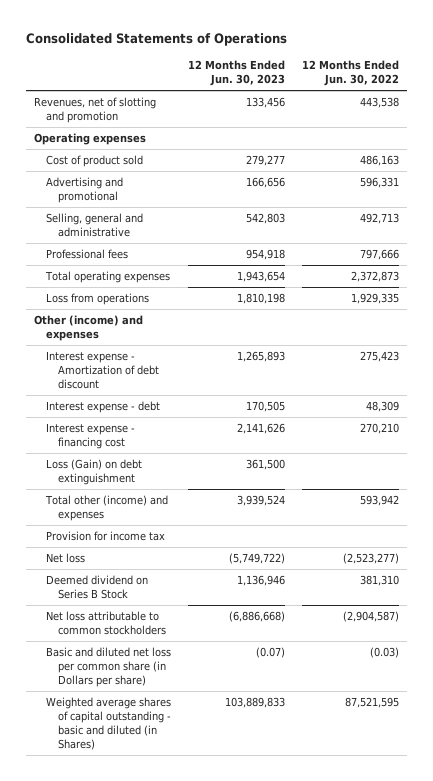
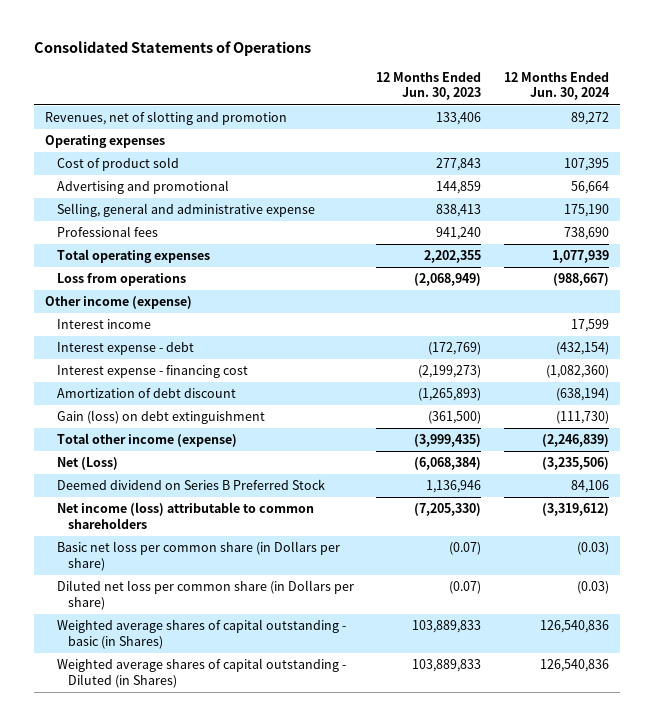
- | 12 Months Ended Jun. 30, 2023 | 12 Months Ended Jun. 30, 2022
+ | 12 Months Ended Jun. 30, 2023 | 12 Months Ended Jun. 30, 2024
- Revenues, net of slotting and promotion | 133,456 | 443,538
+ Revenues, net of slotting and promotion | 133,406 | 89,272
- Cost of product sold | 279,277 | 486,163
- Advertising and promotional | 166,656 | 596,331
- Selling, general and administrative | 542,803 | 492,713
- Professional fees | 954,918 | 797,666
- Total operating expenses | 1,943,654 | 2,372,873
- Loss from operations | 1,810,198 | 1,929,335
- Other (income) and expenses
- Interest expense - Amortization of debt discount | 1,265,893 | 275,423
- Interest expense - debt | 170,505 | 48,309
- Interest expense - financing cost | 2,141,626 | 270,210
- Loss (Gain) on debt extinguishment | 361,500 |
- Total other (income) and expenses | 3,939,524 | 593,942
- Provision for income tax
- Net loss | (5,749,722) | (2,523,277)
- Deemed dividend on Series B Stock | 1,136,946 | 381,310
- Net loss attributable to common stockholders | (6,886,668) | (2,904,587)
- Basic and diluted net loss per common share (in Dollars per share) | (0.07) | (0.03)
- Weighted average shares of capital outstanding - basic and diluted (in Shares) | 103,889,833 | 87,521,595
+ Cost of product sold | 277,843 | 107,395
+ Advertising and promotional | 144,859 | 56,664
+ Selling, general and administrative expense | 838,413 | 175,190
+ Professional fees | 941,240 | 738,690
+ Total operating expenses | 2,202,355 | 1,077,939
+ Loss from operations | (2,068,949) | (988,667)
+ Other income (expense)
+ Interest income | | 17,599
+ Interest expense - debt | (172,769) | (432,154)
+ Interest expense - financing cost | (2,199,273) | (1,082,360)
+ Amortization of debt discount | (1,265,893) | (638,194)
+ Gain (loss) on debt extinguishment | (361,500) | (111,730)
+ Total other income (expense) | (3,999,435) | (2,246,839)
+ Net (Loss) | (6,068,384) | (3,235,506)
+ Deemed dividend on Series B Preferred Stock | 1,136,946 | 84,106
+ Net income (loss) attributable to common shareholders | (7,205,330) | (3,319,612)
+ Basic net loss per common share (in Dollars per share) | (0.07) | (0.03)
+ Diluted net loss per common share (in Dollars per share) | (0.07) | (0.03)
+ Weighted average shares of capital outstanding - basic (in Shares) | 103,889,833 | 126,540,836
+ Weighted average shares of capital outstanding - Diluted (in Shares) | 103,889,833 | 126,540,836

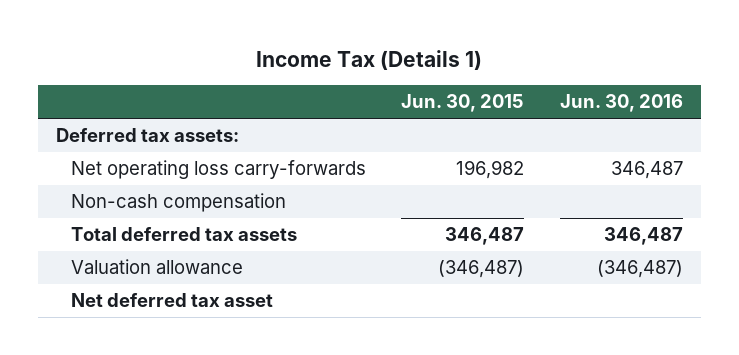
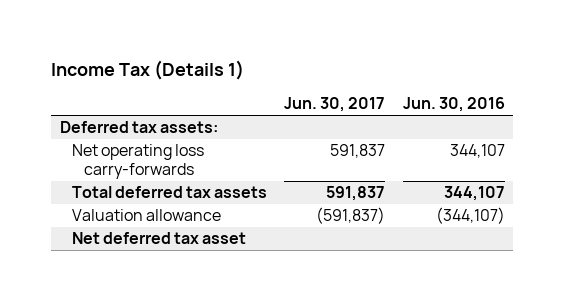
- | Jun. 30, 2015 | Jun. 30, 2016
+ | Jun. 30, 2017 | Jun. 30, 2016
- Net operating loss carry-forwards | 196,982 | 346,487
- Non-cash compensation
- Total deferred tax assets | 346,487 | 346,487
- Valuation allowance | (346,487) | (346,487)
+ Net operating loss carry-forwards | 591,837 | 344,107
+ Total deferred tax assets | 591,837 | 344,107
+ Valuation allowance | (591,837) | (344,107)

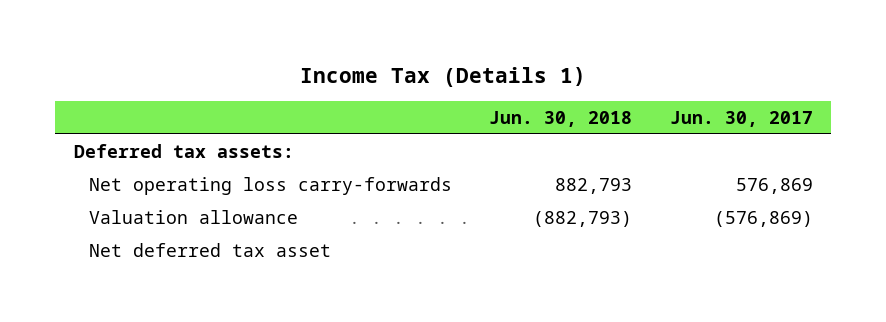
- | Jun. 30, 2017 | Jun. 30, 2016
+ | Jun. 30, 2018 | Jun. 30, 2017
- Net operating loss carry-forwards | 591,837 | 344,107
- Total deferred tax assets | 591,837 | 344,107
- Valuation allowance | (591,837) | (344,107)
+ Net operating loss carry-forwards | 882,793 | 576,869
+ Valuation allowance | (882,793) | (576,869)

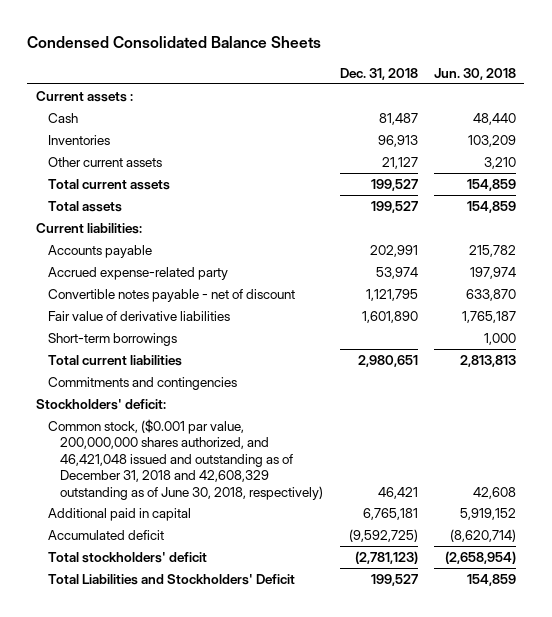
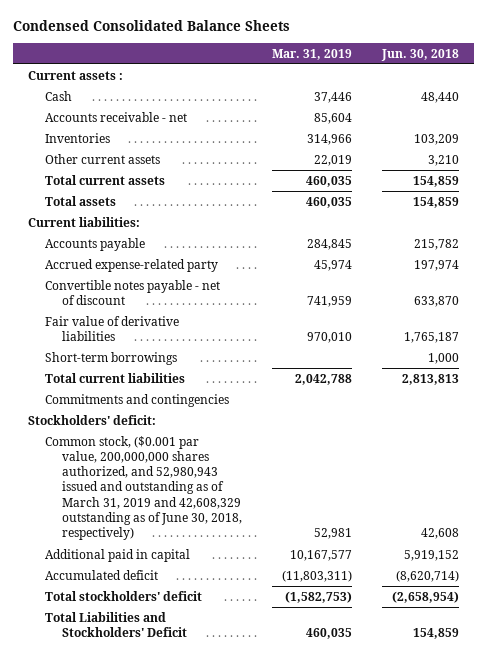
- | Dec. 31, 2018 | Jun. 30, 2018
+ | Mar. 31, 2019 | Jun. 30, 2018
+ Accounts receivable - net | 85,604 |
- Common stock, ($0.001 par value, 200,000,000 shares authorized, and 46,421,048 issued and outstanding as of December 31, 2018 and 42,608,329 outstanding as of June 30, 2018, respectively) | 46,421 | 42,608
+ Common stock, ($0.001 par value, 200,000,000 shares authorized, and 52,980,943 issued and outstanding as of March 31, 2019 and 42,608,329 outstanding as of June 30, 2018, respectively) | 52,981 | 42,608

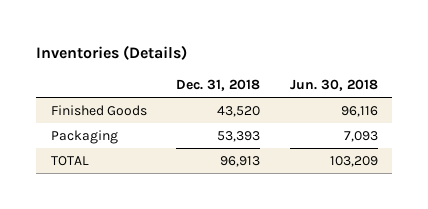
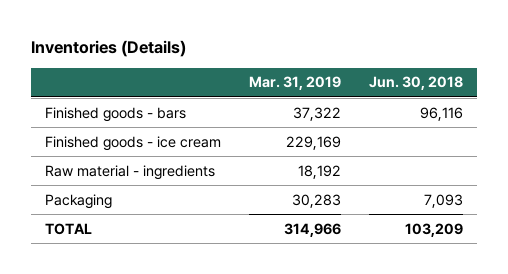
- | Dec. 31, 2018 | Jun. 30, 2018
+ | Mar. 31, 2019 | Jun. 30, 2018
- Finished Goods | 43,520 | 96,116
+ Finished goods - bars | 37,322 | 96,116
+ Finished goods - ice cream | 229,169 |
+ Raw material - ingredients | 18,192 |

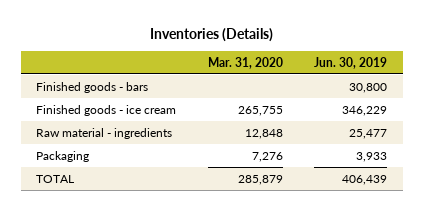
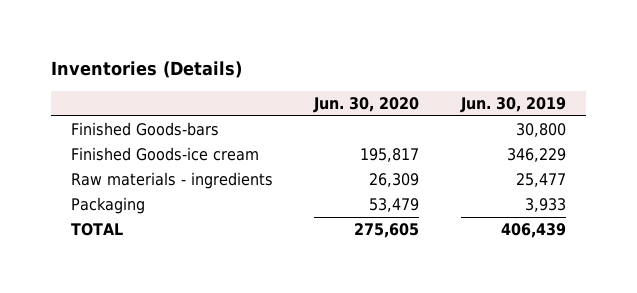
- | Mar. 31, 2020 | Jun. 30, 2019
+ | Jun. 30, 2020 | Jun. 30, 2019
- Finished goods - bars | | 30,800
- Finished goods - ice cream | 265,755 | 346,229
- Raw material - ingredients | 12,848 | 25,477
+ Finished Goods-bars | | 30,800
+ Finished Goods-ice cream | 195,817 | 346,229
+ Raw materials - ingredients | 26,309 | 25,477

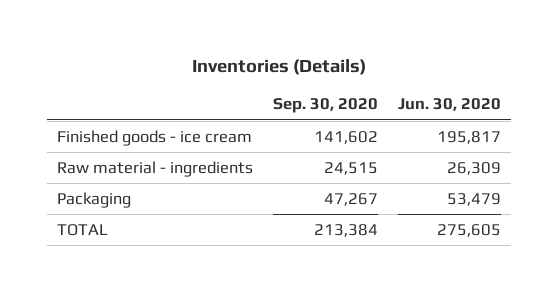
- | Jun. 30, 2020 | Jun. 30, 2019
+ | Sep. 30, 2020 | Jun. 30, 2020
- Finished Goods-bars | | 30,800
- Finished Goods-ice cream | 195,817 | 346,229
- Raw materials - ingredients | 26,309 | 25,477
+ Finished goods - ice cream | 141,602 | 195,817
+ Raw material - ingredients | 24,515 | 26,309

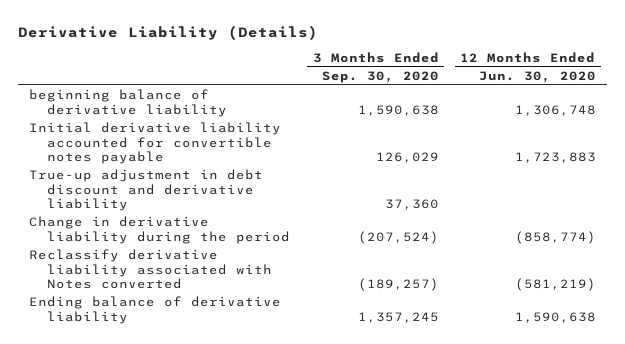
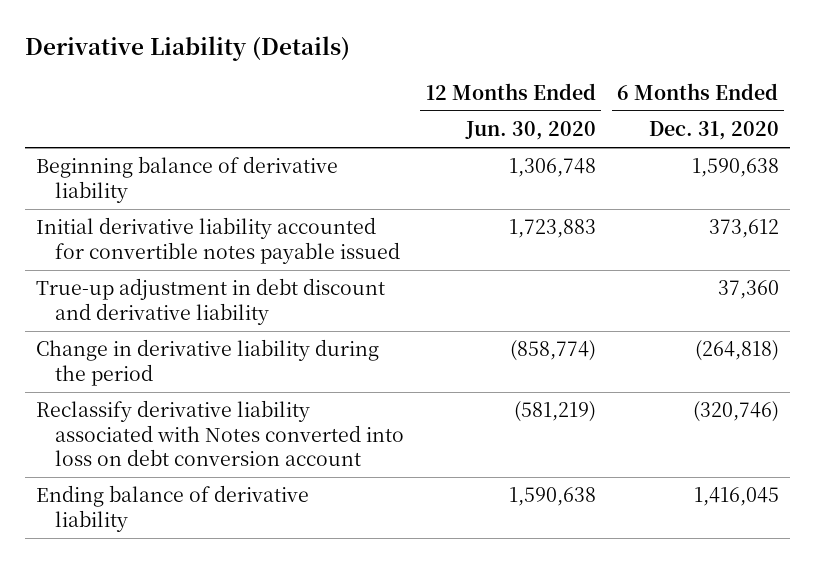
- | 3 Months Ended Sep. 30, 2020 | 12 Months Ended Jun. 30, 2020
+ | 12 Months Ended Jun. 30, 2020 | 6 Months Ended Dec. 31, 2020
- beginning balance of derivative liability | 1,590,638 | 1,306,748
- Initial derivative liability accounted for convertible notes payable | 126,029 | 1,723,883
+ Beginning balance of derivative liability | 1,306,748 | 1,590,638
+ Initial derivative liability accounted for convertible notes payable issued | 1,723,883 | 373,612
- Reclassify derivative liability associated with Notes converted | (189,257) | (581,219)
+ Reclassify derivative liability associated with Notes converted into loss on debt conversion account | (581,219) | (320,746)

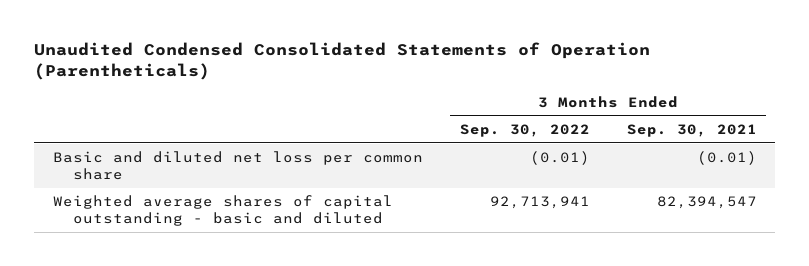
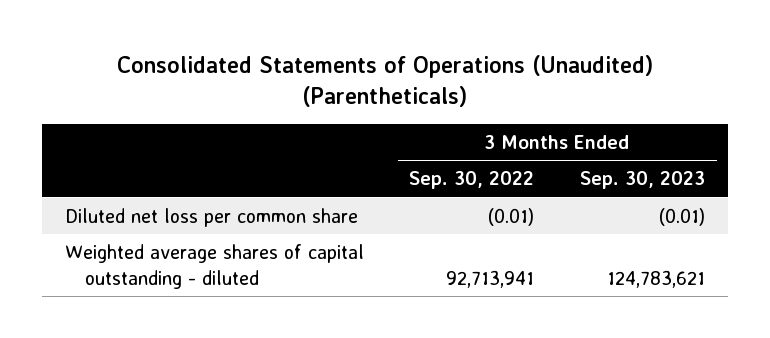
- Unaudited Condensed Consolidated Statements of Operation (Parentheticals)
+ Consolidated Statements of Operations (Unaudited) (Parentheticals)
- | 3 Months Ended Sep. 30, 2022 | 3 Months Ended Sep. 30, 2021
+ | 3 Months Ended Sep. 30, 2022 | 3 Months Ended Sep. 30, 2023
- Basic and diluted net loss per common share | (0.01) | (0.01)
- Weighted average shares of capital outstanding - basic and diluted | 92,713,941 | 82,394,547
+ Diluted net loss per common share | (0.01) | (0.01)
+ Weighted average shares of capital outstanding - diluted | 92,713,941 | 124,783,621

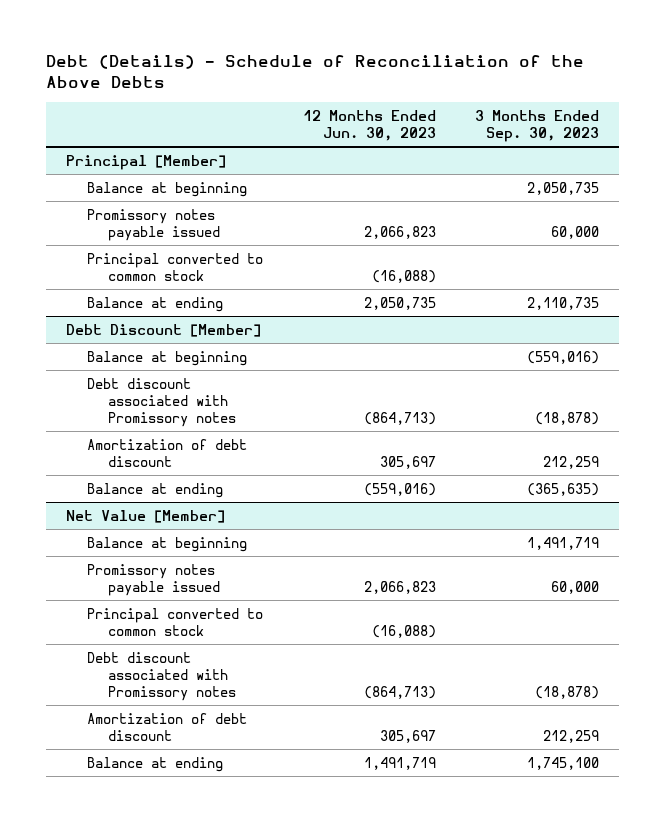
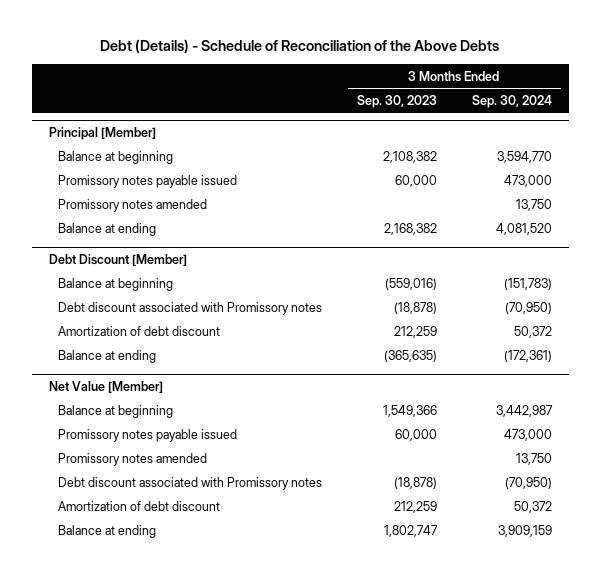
- | 12 Months Ended Jun. 30, 2023 | 3 Months Ended Sep. 30, 2023
+ | 3 Months Ended Sep. 30, 2023 | 3 Months Ended Sep. 30, 2024
@ Principal [Member]
- Balance at beginning | | 2,050,735
+ Balance at beginning | 2,108,382 | 3,594,770
- Principal converted to common stock | (16,088) |
- Balance at ending | 2,050,735 | 2,110,735
+ Promissory notes amended | | 13,750
+ Balance at ending | 2,168,382 | 4,081,520
@ Net Value [Member]
- Balance at beginning | | 1,491,719
+ Balance at beginning | 1,549,366 | 3,442,987
- Principal converted to common stock | (16,088) |
+ Promissory notes amended | | 13,750
- Balance at ending | 1,491,719 | 1,745,100
+ Balance at ending | 1,802,747 | 3,909,159

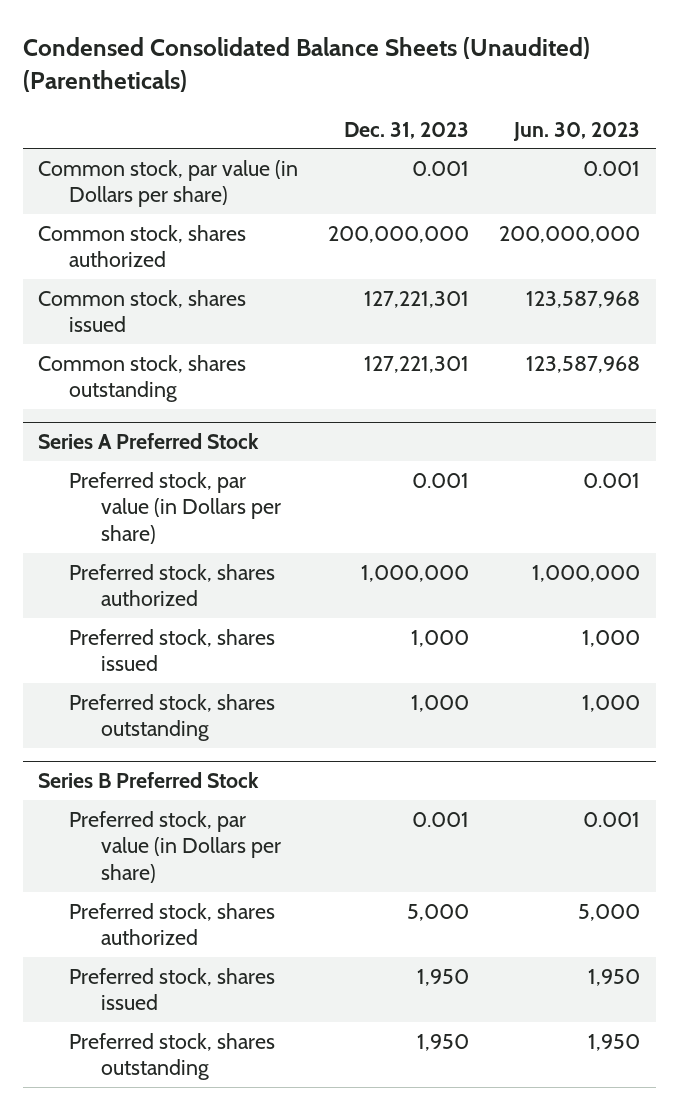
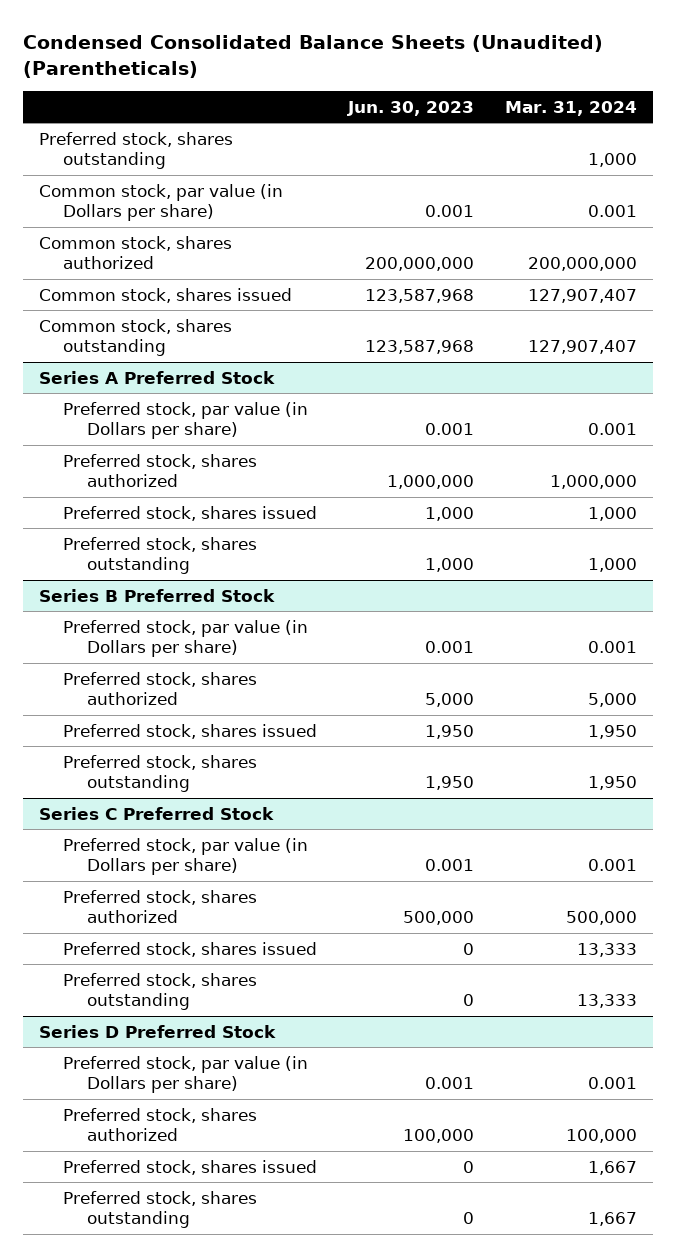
- | Dec. 31, 2023 | Jun. 30, 2023
+ | Jun. 30, 2023 | Mar. 31, 2024
+ Preferred stock, shares outstanding | | 1,000
+ Series C Preferred Stock
+ Preferred stock, par value (in Dollars per share) | 0.001 | 0.001
+ Preferred stock, shares authorized | 500,000 | 500,000
+ Preferred stock, shares issued | 0 | 13,333
+ Preferred stock, shares outstanding | 0 | 13,333
+ Series D Preferred Stock
+ Preferred stock, par value (in Dollars per share) | 0.001 | 0.001
+ Preferred stock, shares authorized | 100,000 | 100,000
+ Preferred stock, shares issued | 0 | 1,667
+ Preferred stock, shares outstanding | 0 | 1,667

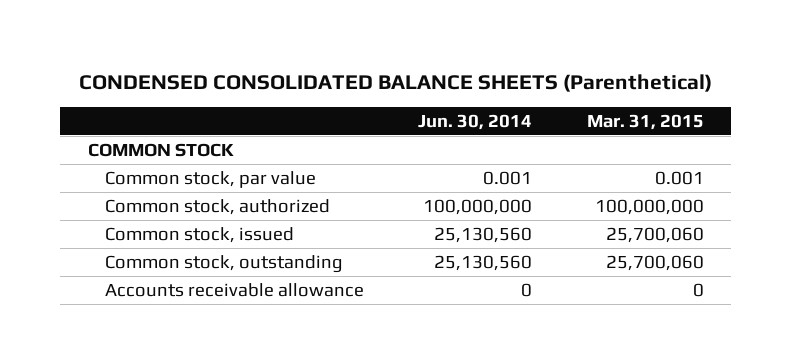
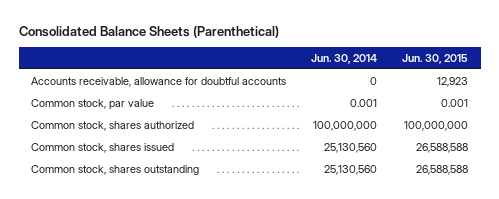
- CONDENSED CONSOLIDATED BALANCE SHEETS (Parenthetical)
+ Consolidated Balance Sheets (Parenthetical)
- | Jun. 30, 2014 | Mar. 31, 2015
+ | Jun. 30, 2014 | Jun. 30, 2015
- COMMON STOCK
+ Accounts receivable, allowance for doubtful accounts | 0 | 12,923
- Common stock, authorized | 100,000,000 | 100,000,000
- Common stock, issued | 25,130,560 | 25,700,060
- Common stock, outstanding | 25,130,560 | 25,700,060
- Accounts receivable allowance | 0 | 0
+ Common stock, shares authorized | 100,000,000 | 100,000,000
+ Common stock, shares issued | 25,130,560 | 26,588,588
+ Common stock, shares outstanding | 25,130,560 | 26,588,588

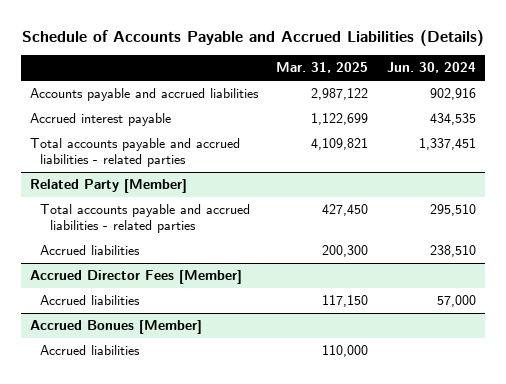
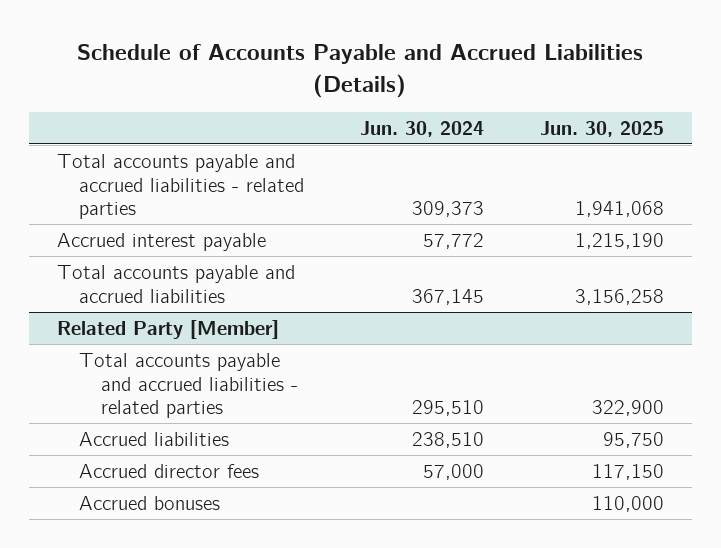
- | Mar. 31, 2025 | Jun. 30, 2024
+ | Jun. 30, 2024 | Jun. 30, 2025
- Accounts payable and accrued liabilities | 2,987,122 | 902,916
- Accrued interest payable | 1,122,699 | 434,535
- Total accounts payable and accrued liabilities - related parties | 4,109,821 | 1,337,451
+ Total accounts payable and accrued liabilities - related parties | 309,373 | 1,941,068
+ Accrued interest payable | 57,772 | 1,215,190
+ Total accounts payable and accrued liabilities | 367,145 | 3,156,258
- Accrued Director Fees [Member]
- Accrued liabilities | 117,150 | 57,000
- Accrued Bonues [Member]
- Accrued liabilities | 110,000 |
@ Related Party [Member]
+ Accrued director fees | 57,000 | 117,150
+ Accrued bonuses | | 110,000

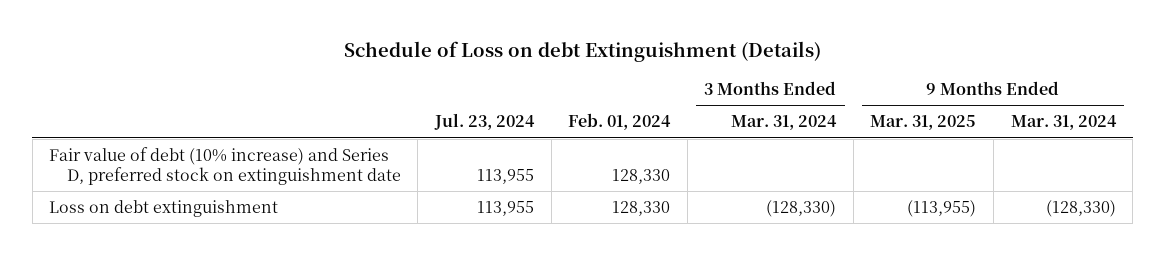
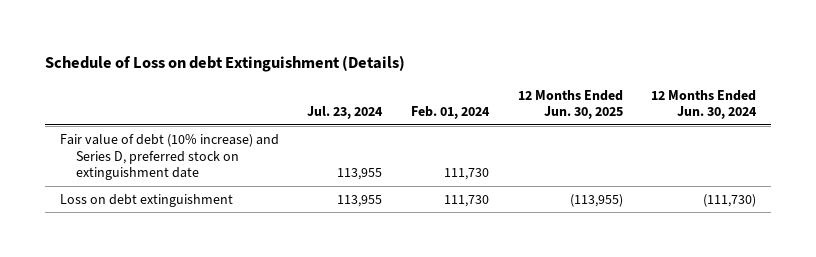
- | Jul. 23, 2024 | Feb. 01, 2024 | 3 Months Ended Mar. 31, 2024 | 9 Months Ended Mar. 31, 2025 | 9 Months Ended Mar. 31, 2024
+ | Jul. 23, 2024 | Feb. 01, 2024 | 12 Months Ended Jun. 30, 2025 | 12 Months Ended Jun. 30, 2024
- Fair value of debt (10% increase) and Series D, preferred stock on extinguishment date | 113,955 | 128,330 | | |
- Loss on debt extinguishment | 113,955 | 128,330 | (128,330) | (113,955) | (128,330)
+ Fair value of debt (10% increase) and Series D, preferred stock on extinguishment date | 113,955 | 111,730 | |
+ Loss on debt extinguishment | 113,955 | 111,730 | (113,955) | (111,730)

